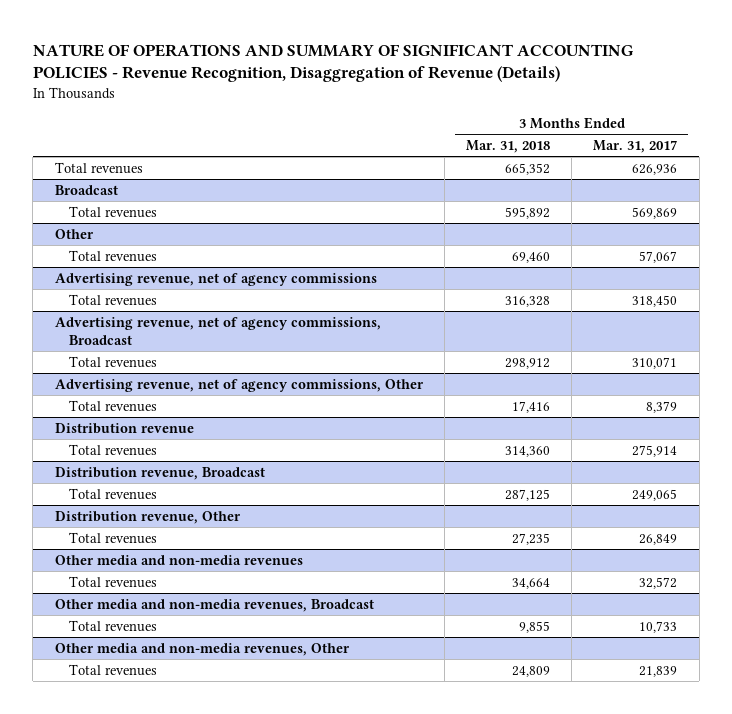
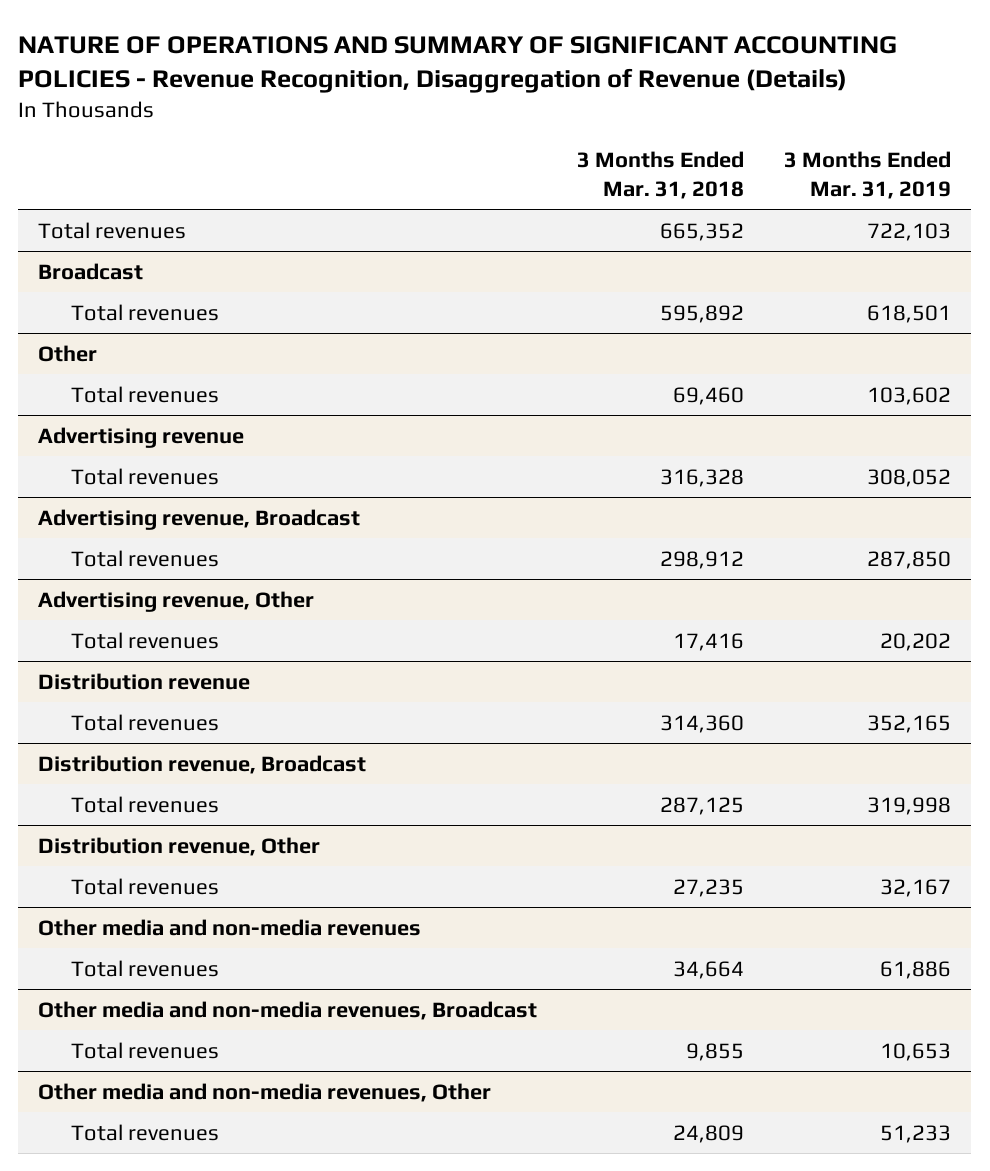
- | 3 Months Ended Mar. 31, 2018 | 3 Months Ended Mar. 31, 2017
+ | 3 Months Ended Mar. 31, 2018 | 3 Months Ended Mar. 31, 2019
- Advertising revenue, net of agency commissions
+ Advertising revenue
- Advertising revenue, net of agency commissions, Broadcast
+ Advertising revenue, Broadcast
- Advertising revenue, net of agency commissions, Other
+ Advertising revenue, Other

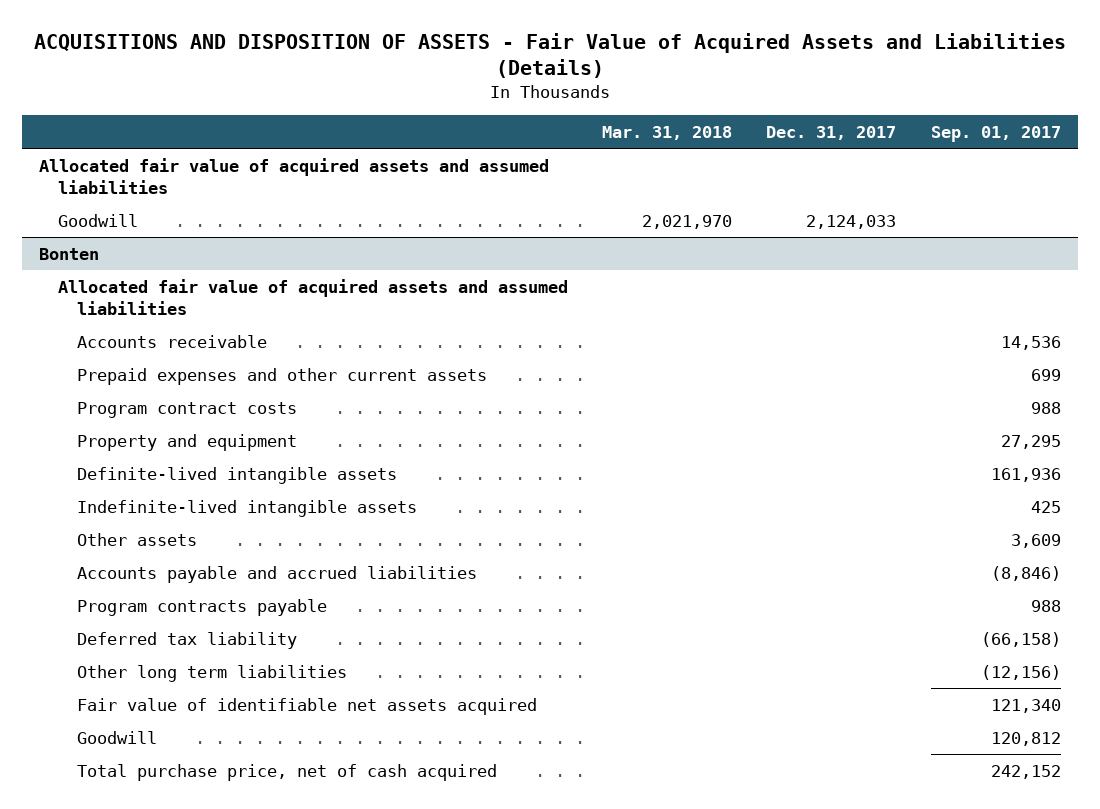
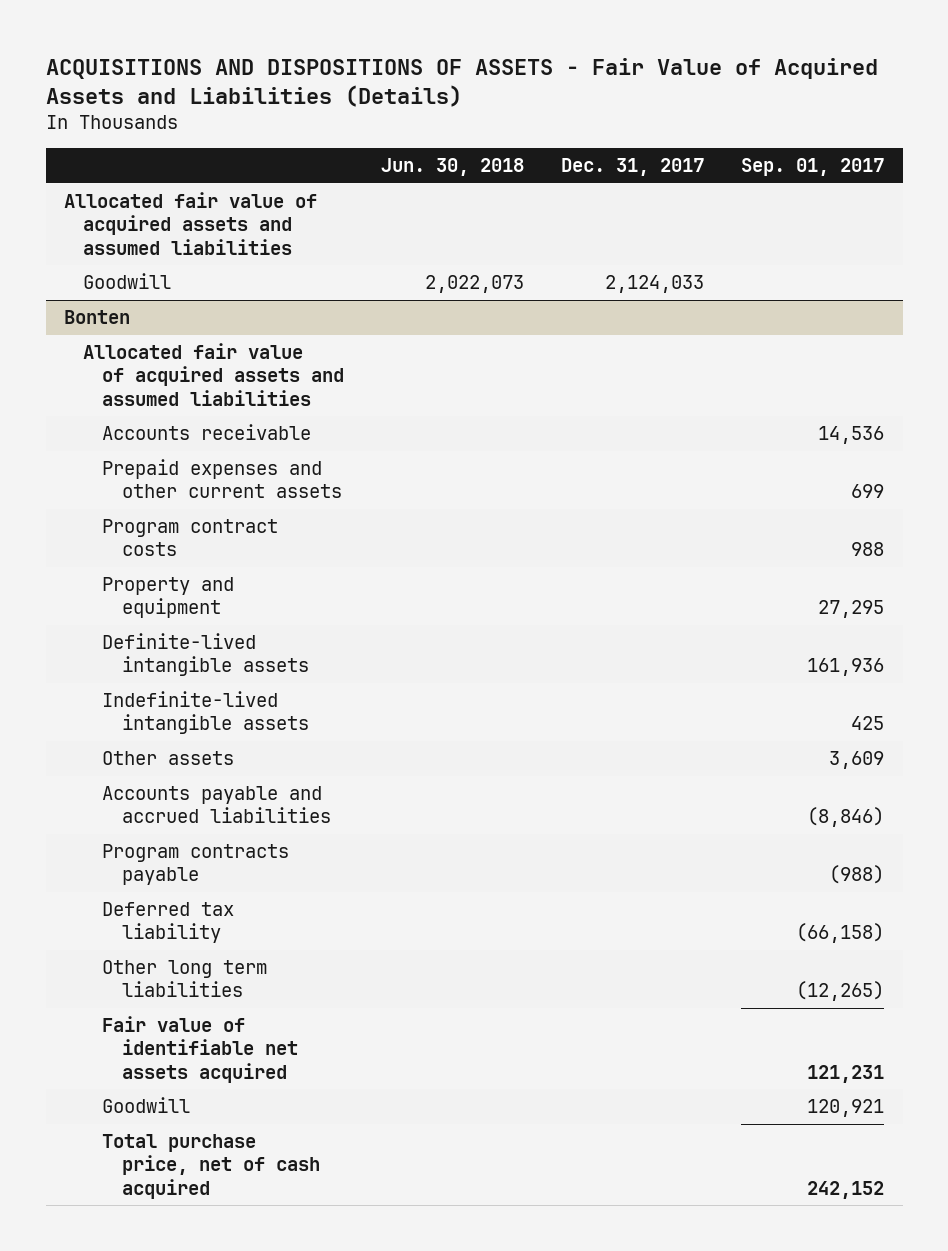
- ACQUISITIONS AND DISPOSITION OF ASSETS - Fair Value of Acquired Assets and Liabilities (Details)
+ ACQUISITIONS AND DISPOSITIONS OF ASSETS - Fair Value of Acquired Assets and Liabilities (Details)
- | Mar. 31, 2018 | Dec. 31, 2017 | Sep. 01, 2017
+ | Jun. 30, 2018 | Dec. 31, 2017 | Sep. 01, 2017
@ Bonten
- Program contracts payable | | | 988
+ Program contracts payable | | | (988)
- Other long term liabilities | | | (12,156)
- Fair value of identifiable net assets acquired | | | 121,340
- Goodwill | | | 120,812
+ Other long term liabilities | | | (12,265)
+ Fair value of identifiable net assets acquired | | | 121,231
+ Goodwill | | | 120,921

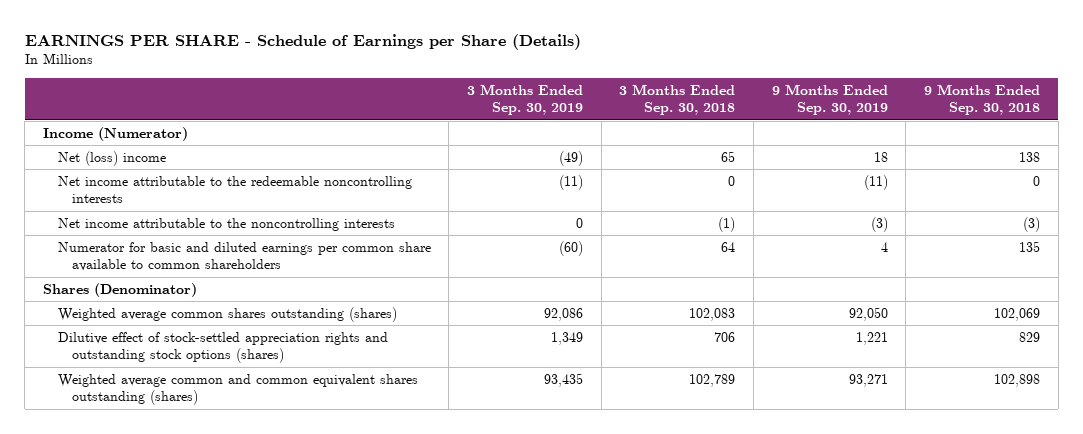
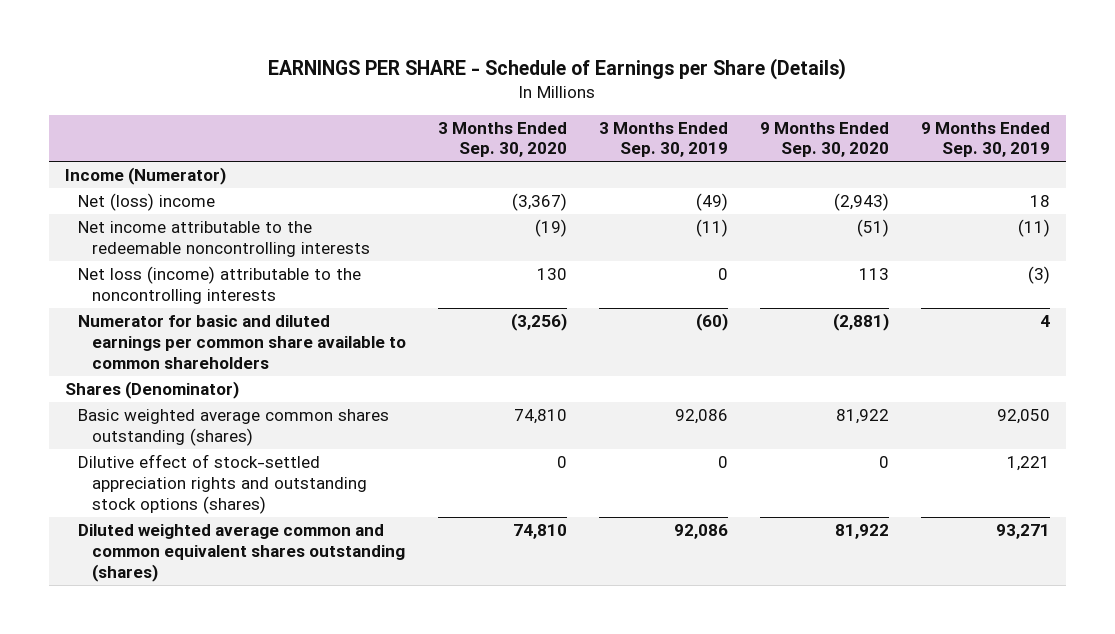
- | 3 Months Ended Sep. 30, 2019 | 3 Months Ended Sep. 30, 2018 | 9 Months Ended Sep. 30, 2019 | 9 Months Ended Sep. 30, 2018
+ | 3 Months Ended Sep. 30, 2020 | 3 Months Ended Sep. 30, 2019 | 9 Months Ended Sep. 30, 2020 | 9 Months Ended Sep. 30, 2019
- Net income attributable to the noncontrolling interests | 0 | (1) | (3) | (3)
+ Net loss (income) attributable to the noncontrolling interests | 130 | 0 | 113 | (3)
- Weighted average common shares outstanding (shares) | 92,086 | 102,083 | 92,050 | 102,069
- Dilutive effect of stock-settled appreciation rights and outstanding stock options (shares) | 1,349 | 706 | 1,221 | 829
- Weighted average common and common equivalent shares outstanding (shares) | 93,435 | 102,789 | 93,271 | 102,898
+ Basic weighted average common shares outstanding (shares) | 74,810 | 92,086 | 81,922 | 92,050
+ Dilutive effect of stock-settled appreciation rights and outstanding stock options (shares) | 0 | 0 | 0 | 1,221
+ Diluted weighted average common and common equivalent shares outstanding (shares) | 74,810 | 92,086 | 81,922 | 93,271

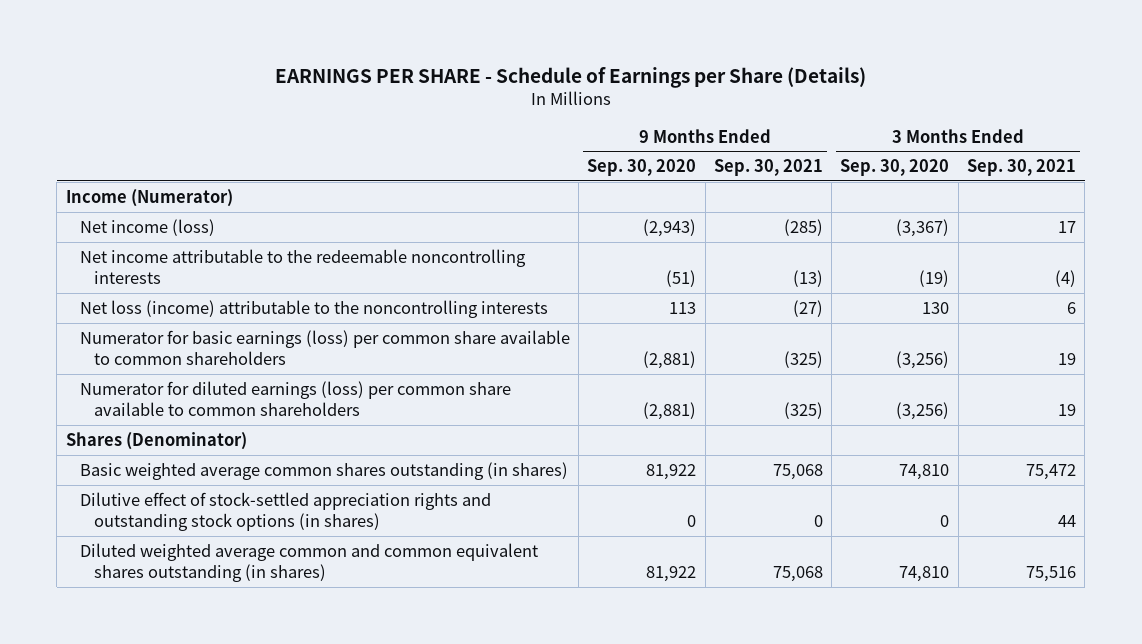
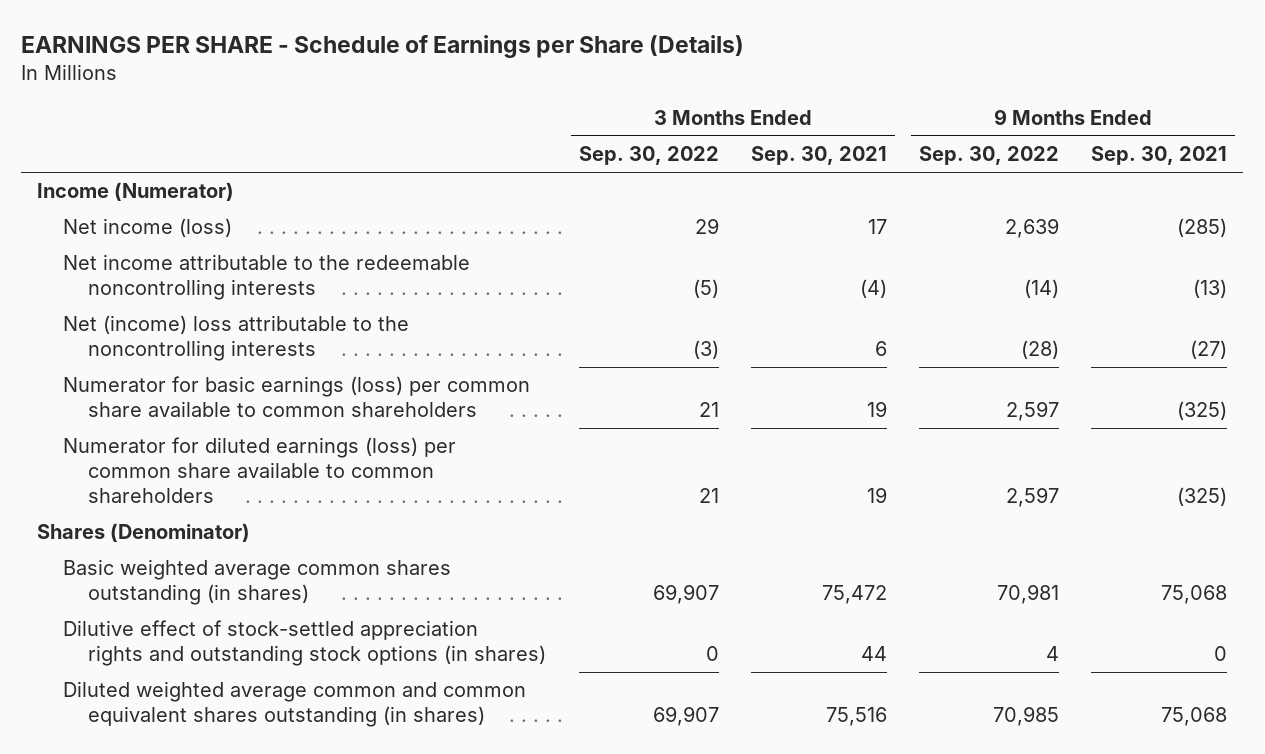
- | 9 Months Ended Sep. 30, 2020 | 9 Months Ended Sep. 30, 2021 | 3 Months Ended Sep. 30, 2020 | 3 Months Ended Sep. 30, 2021
+ | 3 Months Ended Sep. 30, 2022 | 3 Months Ended Sep. 30, 2021 | 9 Months Ended Sep. 30, 2022 | 9 Months Ended Sep. 30, 2021
- Net loss (income) attributable to the noncontrolling interests | 113 | (27) | 130 | 6
+ Net (income) loss attributable to the noncontrolling interests | (3) | 6 | (28) | (27)

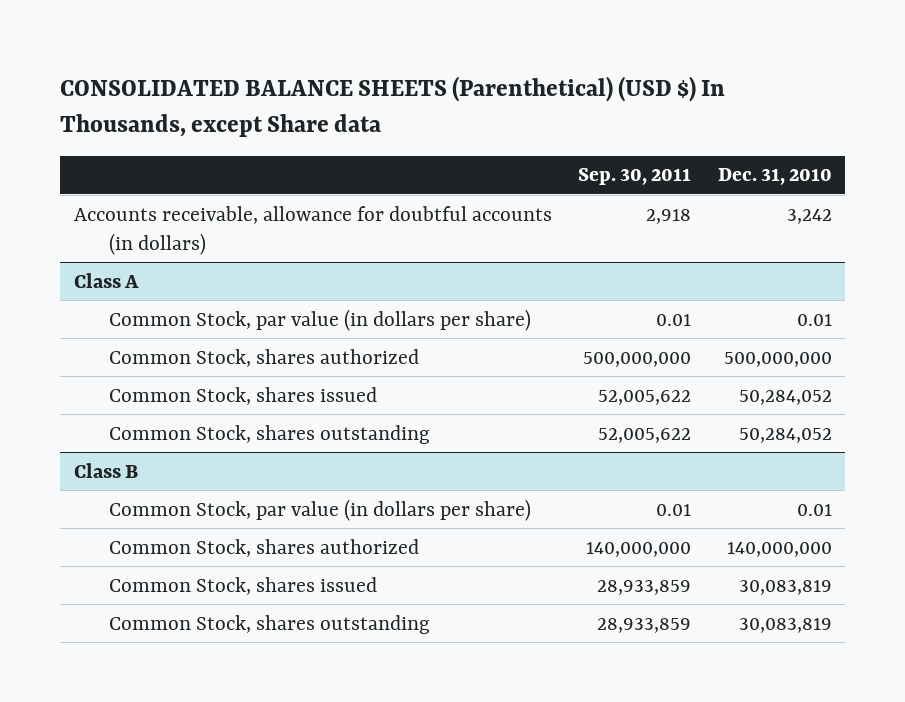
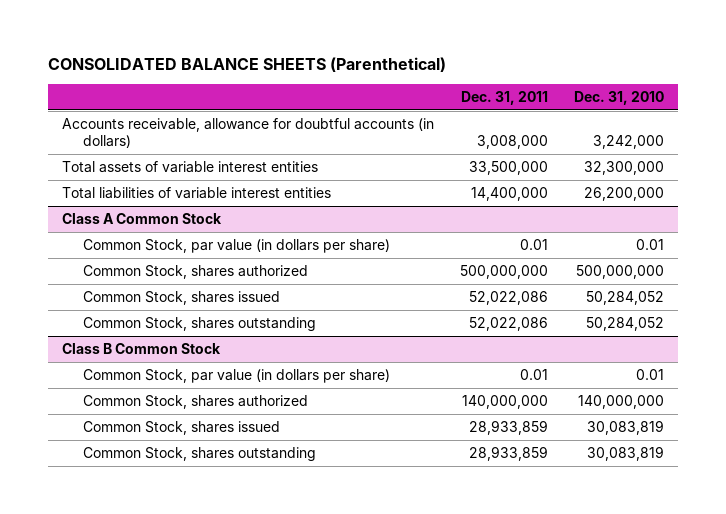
- CONSOLIDATED BALANCE SHEETS (Parenthetical) (USD $) In Thousands, except Share data
+ CONSOLIDATED BALANCE SHEETS (Parenthetical)
- | Sep. 30, 2011 | Dec. 31, 2010
+ | Dec. 31, 2011 | Dec. 31, 2010
- Accounts receivable, allowance for doubtful accounts (in dollars) | 2,918 | 3,242
- Class A
+ Accounts receivable, allowance for doubtful accounts (in dollars) | 3,008,000 | 3,242,000
+ Total assets of variable interest entities | 33,500,000 | 32,300,000
+ Total liabilities of variable interest entities | 14,400,000 | 26,200,000
+ Class A Common Stock
- Class B
+ Class B Common Stock

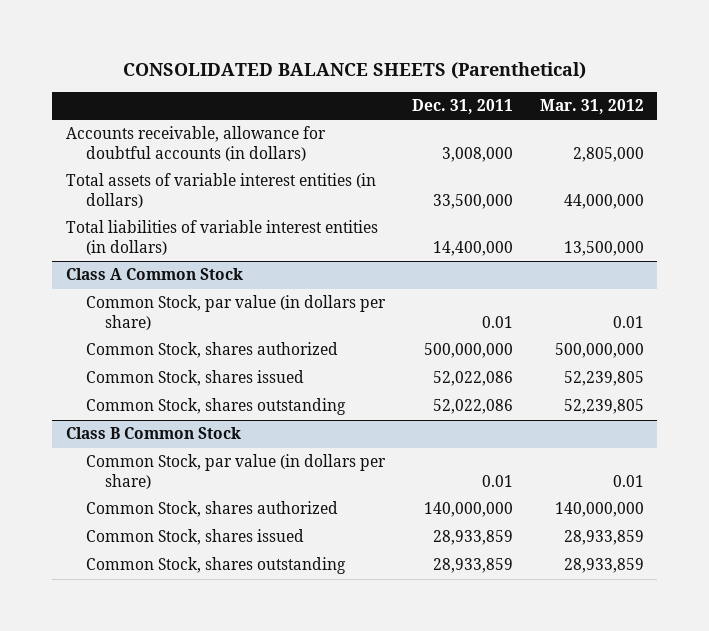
- | Dec. 31, 2011 | Dec. 31, 2010
+ | Dec. 31, 2011 | Mar. 31, 2012
- Total assets of variable interest entities | 33,500,000 | 32,300,000
- Total liabilities of variable interest entities | 14,400,000 | 26,200,000
+ Total assets of variable interest entities (in dollars) | 33,500,000 | 44,000,000
+ Total liabilities of variable interest entities (in dollars) | 14,400,000 | 13,500,000

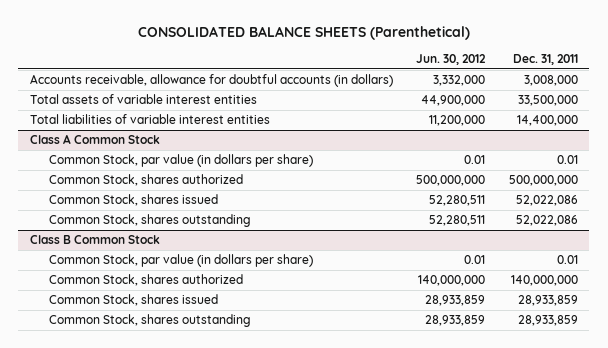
- | Dec. 31, 2011 | Mar. 31, 2012
+ | Jun. 30, 2012 | Dec. 31, 2011
- Total assets of variable interest entities (in dollars) | 33,500,000 | 44,000,000
- Total liabilities of variable interest entities (in dollars) | 14,400,000 | 13,500,000
+ Total assets of variable interest entities | 44,900,000 | 33,500,000
+ Total liabilities of variable interest entities | 11,200,000 | 14,400,000

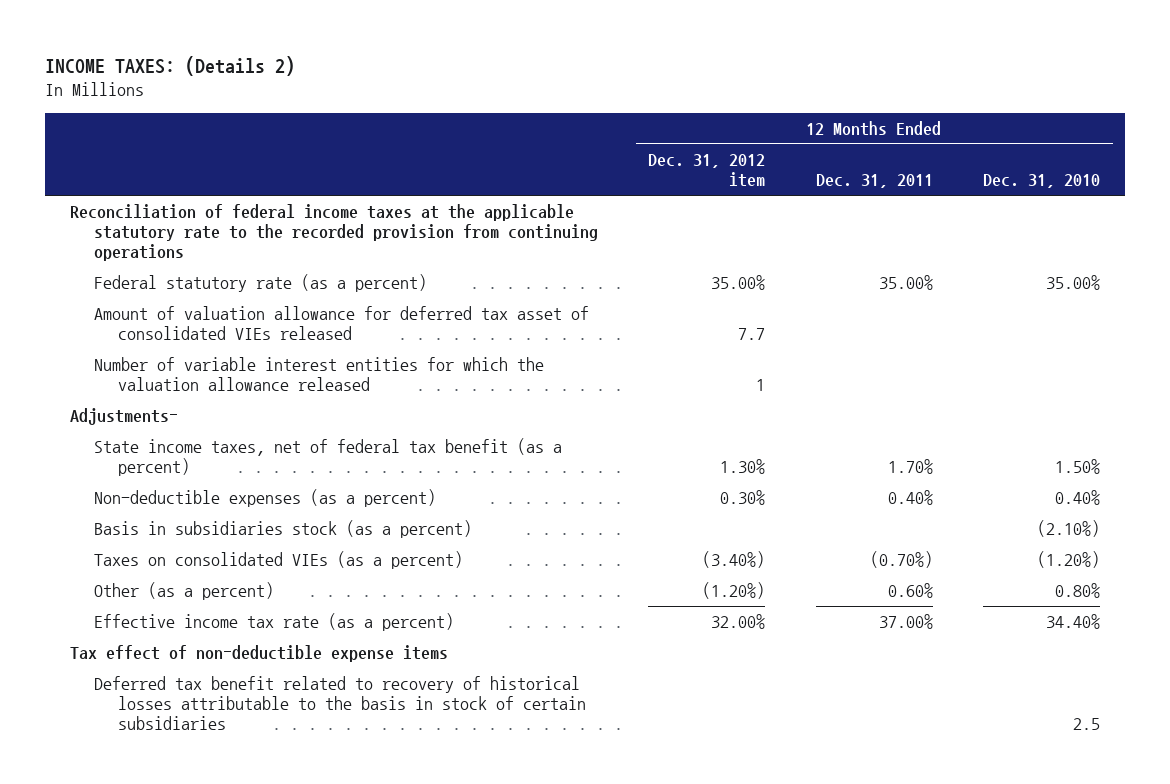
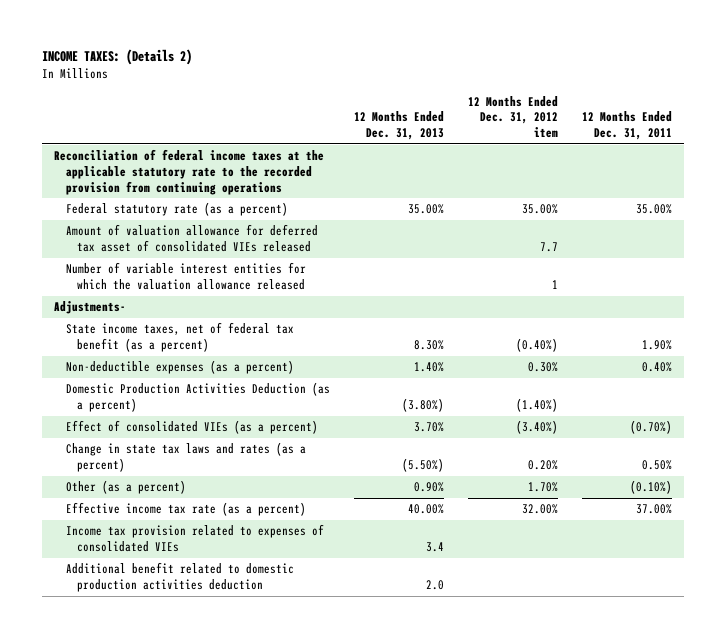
- | 12 Months Ended Dec. 31, 2012 item | 12 Months Ended Dec. 31, 2011 | 12 Months Ended Dec. 31, 2010
+ | 12 Months Ended Dec. 31, 2013 | 12 Months Ended Dec. 31, 2012 item | 12 Months Ended Dec. 31, 2011
- State income taxes, net of federal tax benefit (as a percent) | 1.30% | 1.70% | 1.50%
+ State income taxes, net of federal tax benefit (as a percent) | 8.30% | (0.40%) | 1.90%
- Basis in subsidiaries stock (as a percent) | | | (2.10%)
- Taxes on consolidated VIEs (as a percent) | (3.40%) | (0.70%) | (1.20%)
- Other (as a percent) | (1.20%) | 0.60% | 0.80%
+ Domestic Production Activities Deduction (as a percent) | (3.80%) | (1.40%) |
+ Effect of consolidated VIEs (as a percent) | 3.70% | (3.40%) | (0.70%)
+ Change in state tax laws and rates (as a percent) | (5.50%) | 0.20% | 0.50%
+ Other (as a percent) | 0.90% | 1.70% | (0.10%)
- Tax effect of non-deductible expense items
- Deferred tax benefit related to recovery of historical losses attributable to the basis in stock of certain subsidiaries | | | 2.5
+ Income tax provision related to expenses of consolidated VIEs | 3.4 | |
+ Additional benefit related to domestic production activities deduction | 2.0 | |

